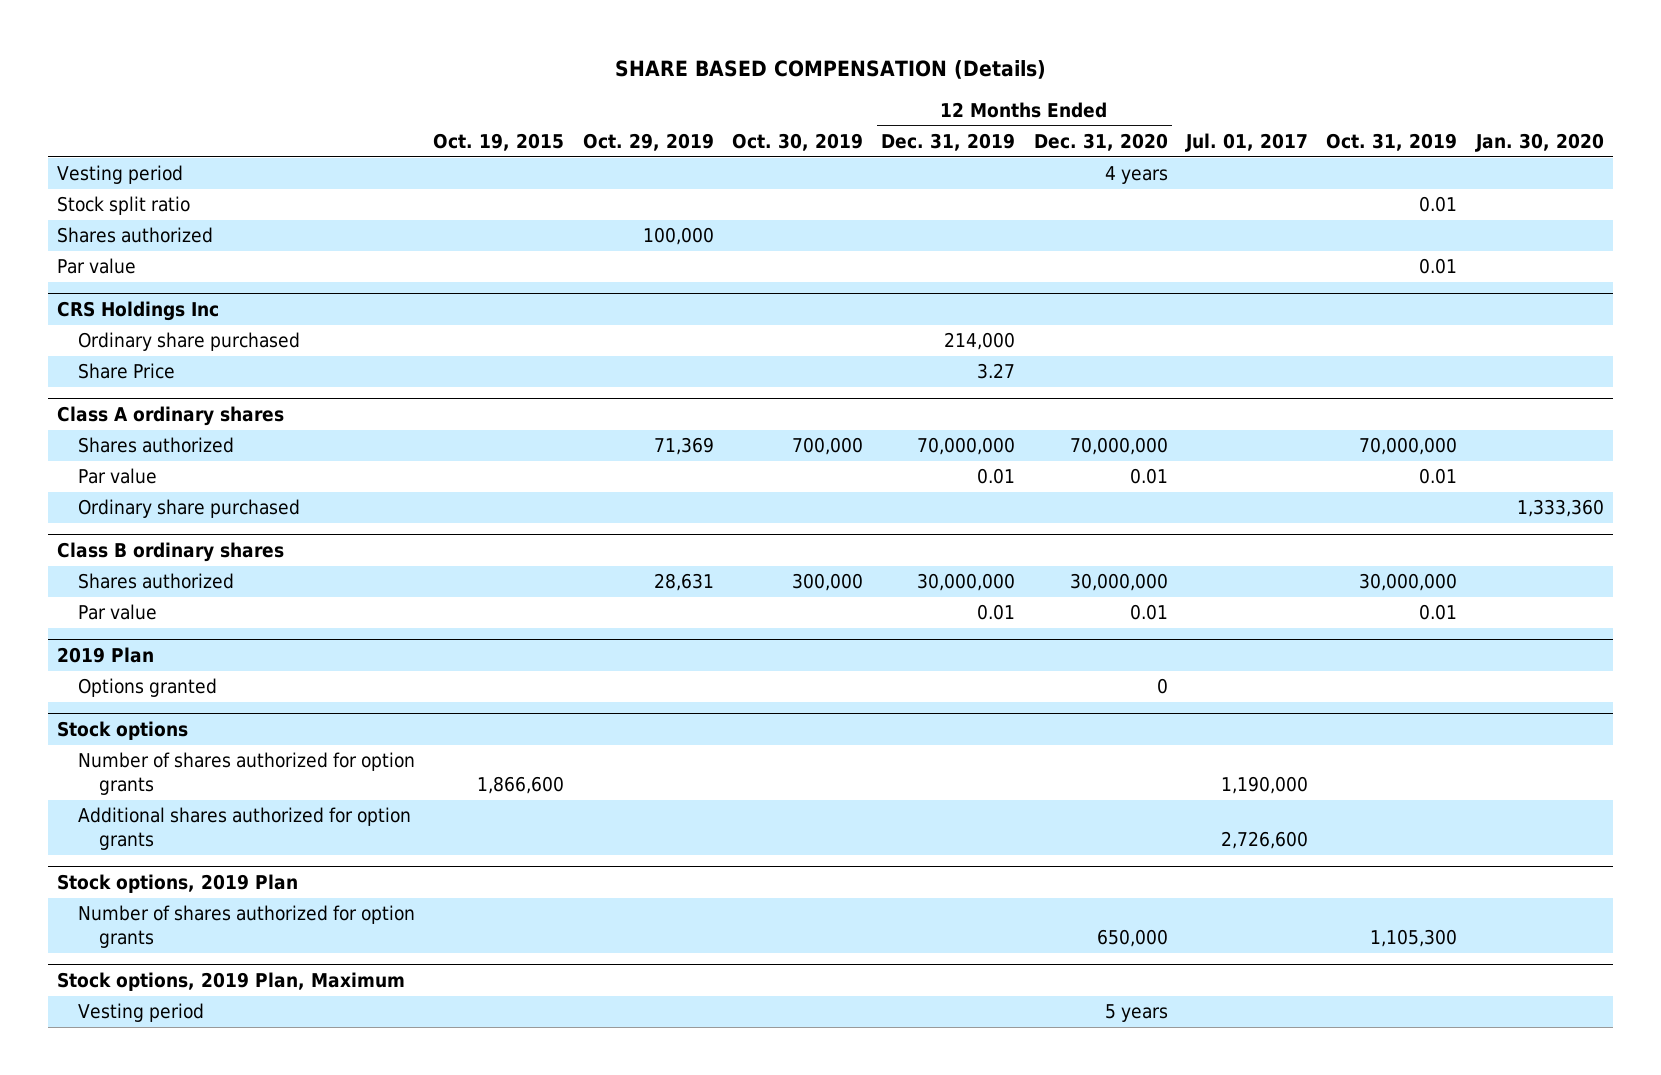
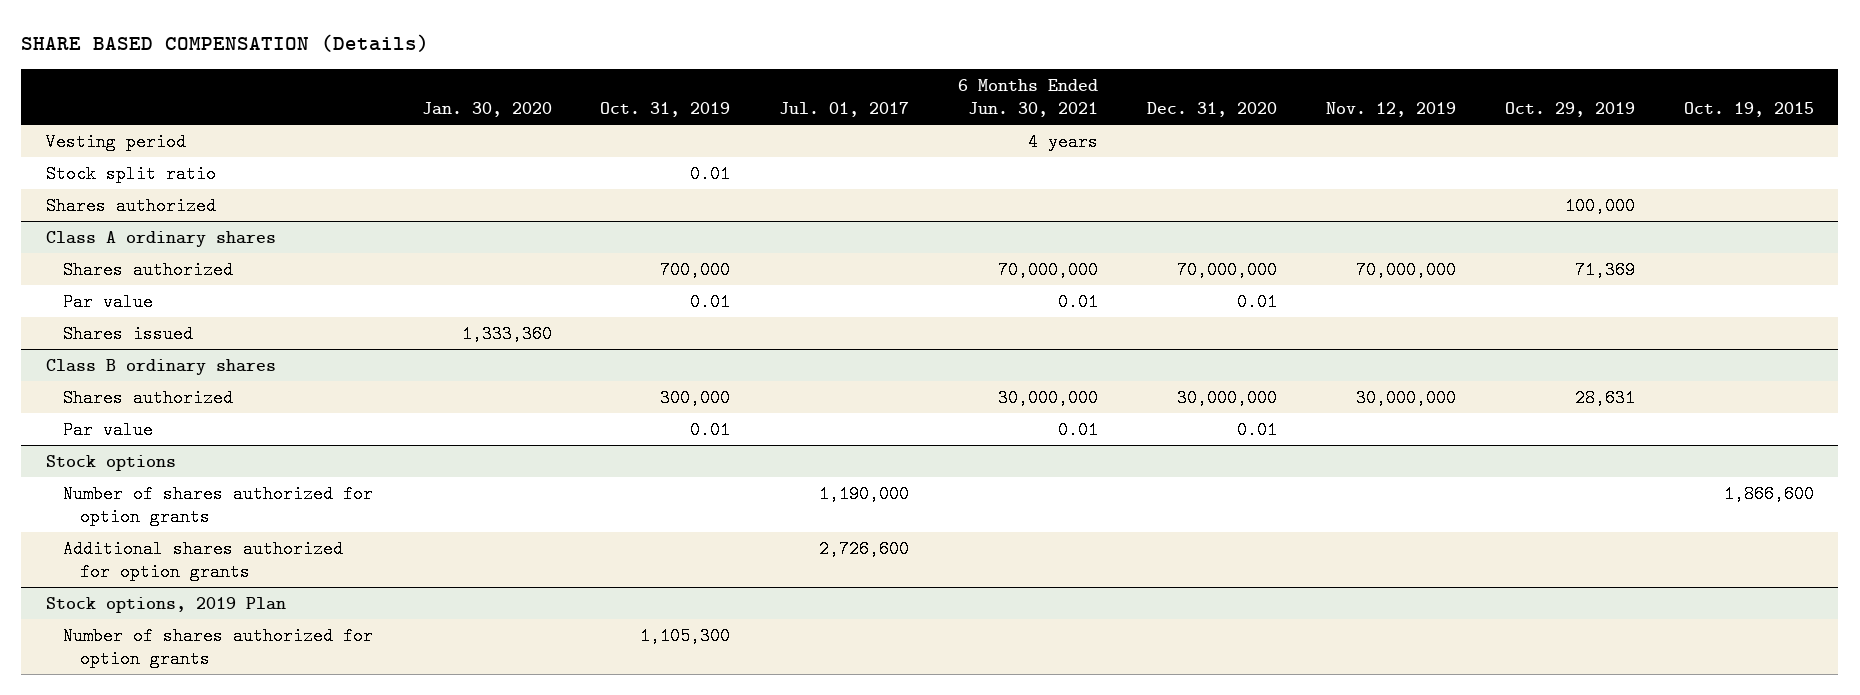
- | Oct. 19, 2015 | Oct. 29, 2019 | Oct. 30, 2019 | 12 Months Ended Dec. 31, 2019 | 12 Months Ended Dec. 31, 2020 | Jul. 01, 2017 | Oct. 31, 2019 | Jan. 30, 2020
+ | Jan. 30, 2020 | Oct. 31, 2019 | Jul. 01, 2017 | 6 Months Ended Jun. 30, 2021 | Dec. 31, 2020 | Nov. 12, 2019 | Oct. 29, 2019 | Oct. 19, 2015
- Par value | | | | | | | 0.01 |
- CRS Holdings Inc
- Ordinary share purchased | | | | 214,000 | | | |
- Share Price | | | | 3.27 | | | |
@ Class A ordinary shares
- Shares authorized | | 71,369 | 700,000 | 70,000,000 | 70,000,000 | | 70,000,000 |
+ Shares authorized | | 700,000 | | 70,000,000 | 70,000,000 | 70,000,000 | 71,369 |
- Ordinary share purchased | | | | | | | | 1,333,360
+ Shares issued | 1,333,360 | | | | | | |
@ Class B ordinary shares
- Shares authorized | | 28,631 | 300,000 | 30,000,000 | 30,000,000 | | 30,000,000 |
+ Shares authorized | | 300,000 | | 30,000,000 | 30,000,000 | 30,000,000 | 28,631 |
- 2019 Plan
- Options granted | | | | | 0 | | |
- Stock options, 2019 Plan, Maximum
- Vesting period | | | | | 5 years | | |

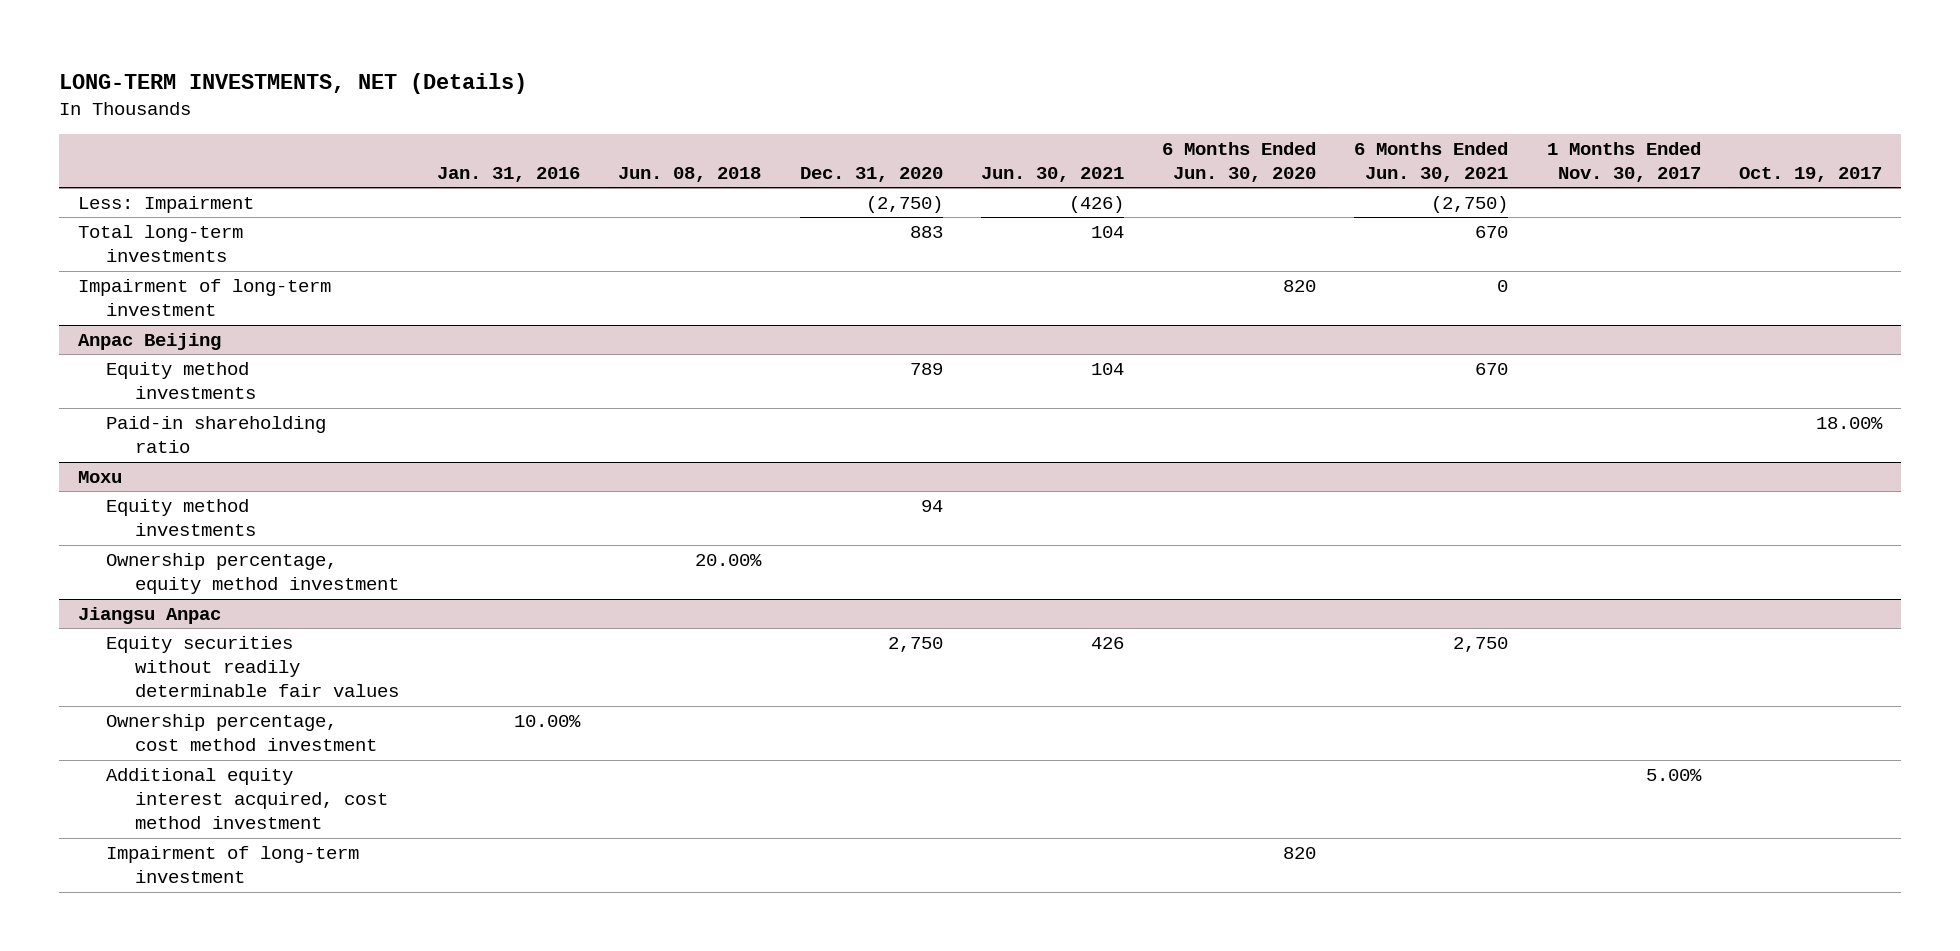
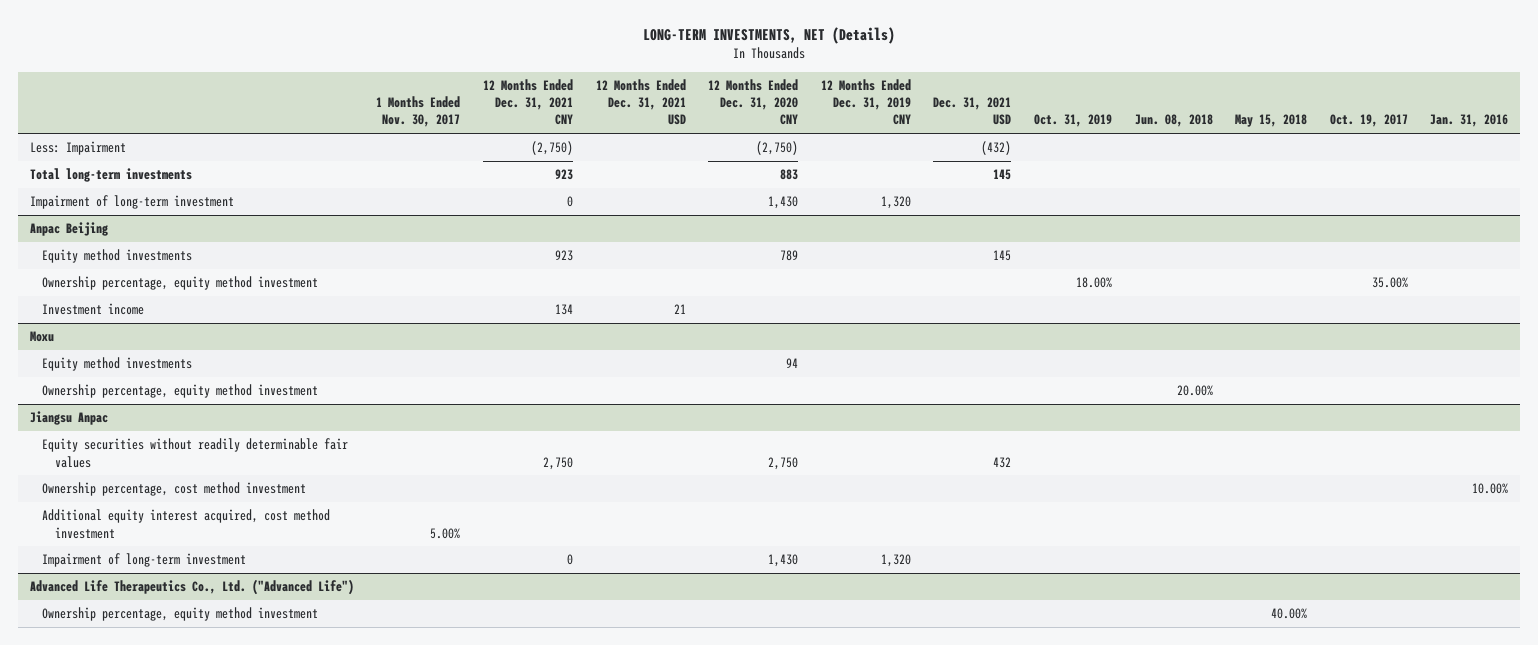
- | Jan. 31, 2016 | Jun. 08, 2018 | Dec. 31, 2020 | Jun. 30, 2021 | 6 Months Ended Jun. 30, 2020 | 6 Months Ended Jun. 30, 2021 | 1 Months Ended Nov. 30, 2017 | Oct. 19, 2017
+ | 1 Months Ended Nov. 30, 2017 | 12 Months Ended Dec. 31, 2021 CNY | 12 Months Ended Dec. 31, 2021 USD | 12 Months Ended Dec. 31, 2020 CNY | 12 Months Ended Dec. 31, 2019 CNY | Dec. 31, 2021 USD | Oct. 31, 2019 | Jun. 08, 2018 | May 15, 2018 | Oct. 19, 2017 | Jan. 31, 2016
@ Anpac Beijing
- Paid-in shareholding ratio | | | | | | | | 18.00%
+ Ownership percentage, equity method investment | | | | | | | 18.00% | | | 35.00% |
+ Investment income | | 134 | 21 | | | | | | | |
+ Advanced Life Therapeutics Co., Ltd. ("Advanced Life")
+ Ownership percentage, equity method investment | | | | | | | | | 40.00% | |

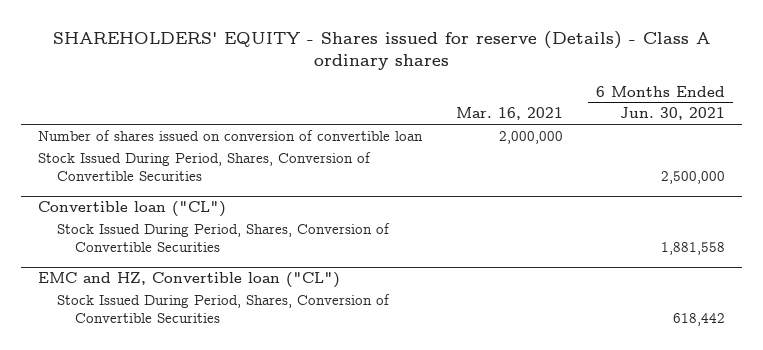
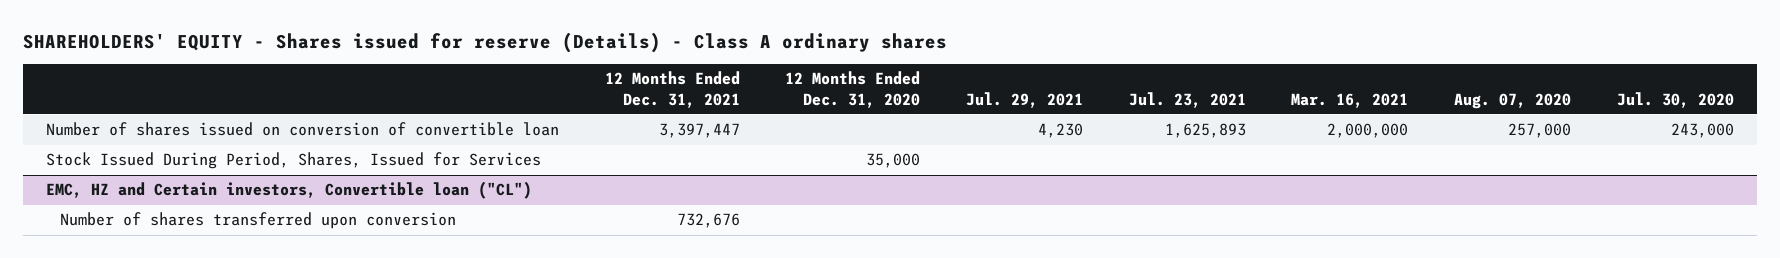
- | Mar. 16, 2021 | 6 Months Ended Jun. 30, 2021
+ | 12 Months Ended Dec. 31, 2021 | 12 Months Ended Dec. 31, 2020 | Jul. 29, 2021 | Jul. 23, 2021 | Mar. 16, 2021 | Aug. 07, 2020 | Jul. 30, 2020
- Stock Issued During Period, Shares, Conversion of Convertible Securities | | 2,500,000
- Convertible loan ("CL")
- Stock Issued During Period, Shares, Conversion of Convertible Securities | | 1,881,558
- EMC and HZ, Convertible loan ("CL")
- Stock Issued During Period, Shares, Conversion of Convertible Securities | | 618,442
+ Stock Issued During Period, Shares, Issued for Services | | 35,000 | | | | |
+ EMC, HZ and Certain investors, Convertible loan ("CL")
+ Number of shares transferred upon conversion | 732,676 | | | | | |

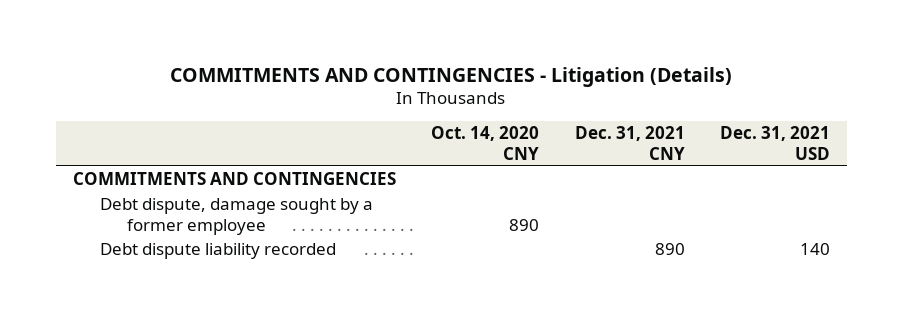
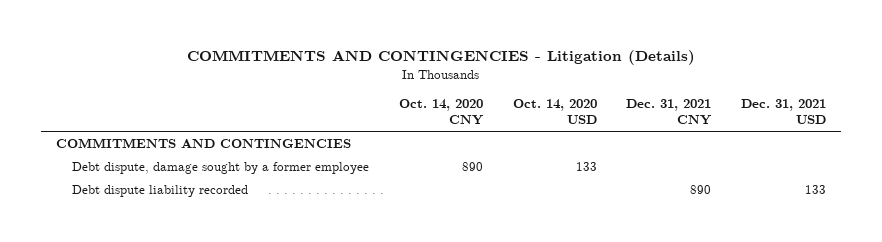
- | Oct. 14, 2020 CNY | Dec. 31, 2021 CNY | Dec. 31, 2021 USD
+ | Oct. 14, 2020 CNY | Oct. 14, 2020 USD | Dec. 31, 2021 CNY | Dec. 31, 2021 USD
- Debt dispute liability recorded | | 890 | 140
+ Debt dispute liability recorded | | | 890 | 133

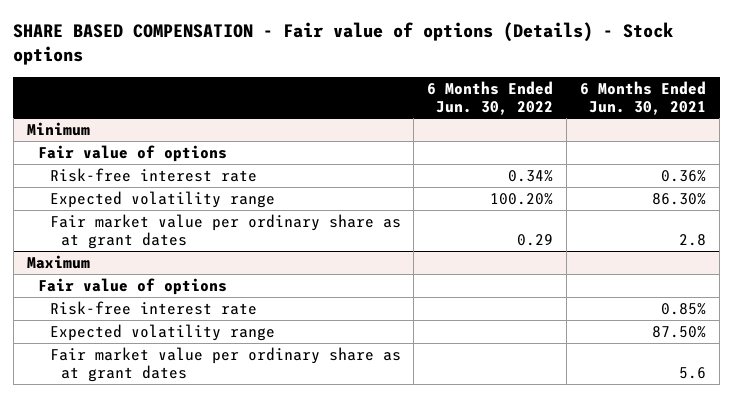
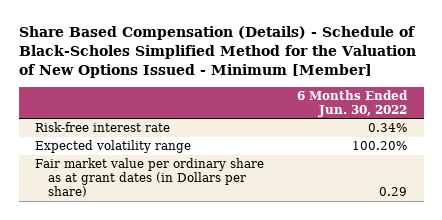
- SHARE BASED COMPENSATION - Fair value of options (Details) - Stock options
+ Share Based Compensation (Details) - Schedule of Black-Scholes Simplified Method for the Valuation of New Options Issued - Minimum [Member]
- | 6 Months Ended Jun. 30, 2022 | 6 Months Ended Jun. 30, 2021
+ | 6 Months Ended Jun. 30, 2022
- Minimum
- Fair value of options
- Fair market value per ordinary share as at grant dates | 0.29 | 2.8
- Maximum
- Fair value of options
- Risk-free interest rate | | 0.85%
- Expected volatility range | | 87.50%
- Fair market value per ordinary share as at grant dates | | 5.6
+ Fair market value per ordinary share as at grant dates (in Dollars per share) | 0.29

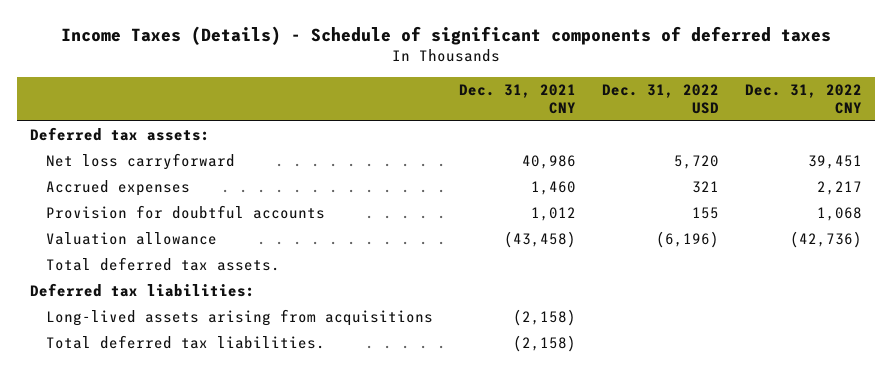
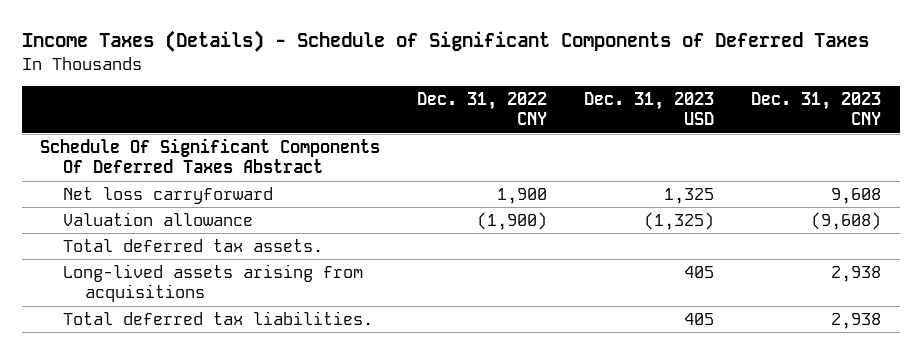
- Income Taxes (Details) - Schedule of significant components of deferred taxes
+ Income Taxes (Details) - Schedule of Significant Components of Deferred Taxes
- | Dec. 31, 2021 CNY | Dec. 31, 2022 USD | Dec. 31, 2022 CNY
+ | Dec. 31, 2022 CNY | Dec. 31, 2023 USD | Dec. 31, 2023 CNY
- Deferred tax assets:
- Net loss carryforward | 40,986 | 5,720 | 39,451
- Accrued expenses | 1,460 | 321 | 2,217
- Provision for doubtful accounts | 1,012 | 155 | 1,068
- Valuation allowance | (43,458) | (6,196) | (42,736)
+ Schedule Of Significant Components Of Deferred Taxes Abstract
+ Net loss carryforward | 1,900 | 1,325 | 9,608
+ Valuation allowance | (1,900) | (1,325) | (9,608)
- Deferred tax liabilities:

